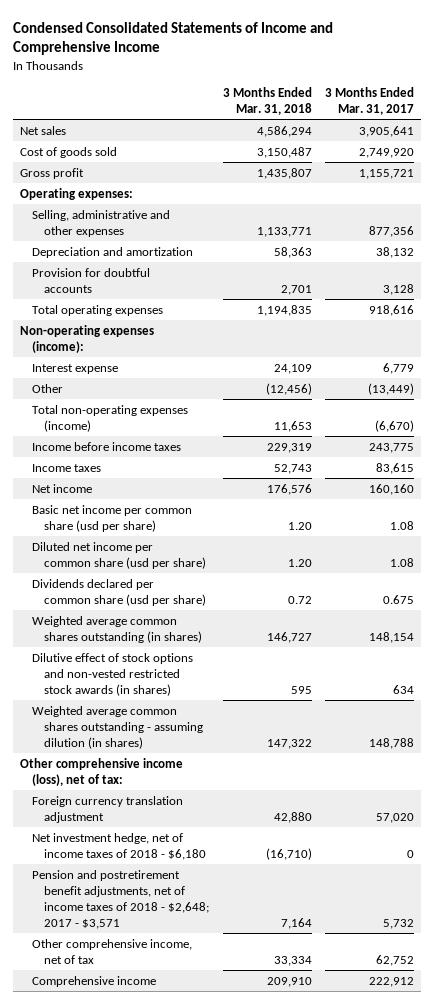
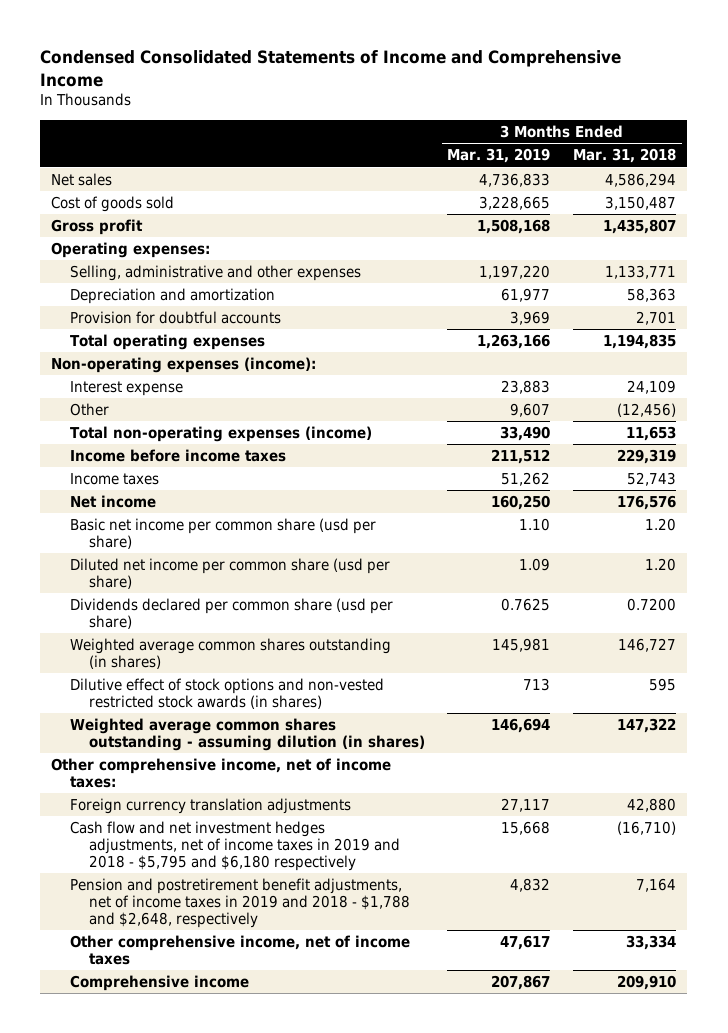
- | 3 Months Ended Mar. 31, 2018 | 3 Months Ended Mar. 31, 2017
+ | 3 Months Ended Mar. 31, 2019 | 3 Months Ended Mar. 31, 2018
- Dividends declared per common share (usd per share) | 0.72 | 0.675
+ Dividends declared per common share (usd per share) | 0.7625 | 0.7200
- Other comprehensive income (loss), net of tax:
- Foreign currency translation adjustment | 42,880 | 57,020
- Net investment hedge, net of income taxes of 2018 - $6,180 | (16,710) | 0
- Pension and postretirement benefit adjustments, net of income taxes of 2018 - $2,648; 2017 - $3,571 | 7,164 | 5,732
- Other comprehensive income, net of tax | 33,334 | 62,752
+ Other comprehensive income, net of income taxes:
+ Foreign currency translation adjustments | 27,117 | 42,880
+ Cash flow and net investment hedges adjustments, net of income taxes in 2019 and 2018 - $5,795 and $6,180 respectively | 15,668 | (16,710)
+ Pension and postretirement benefit adjustments, net of income taxes in 2019 and 2018 - $1,788 and $2,648, respectively | 4,832 | 7,164
+ Other comprehensive income, net of income taxes | 47,617 | 33,334

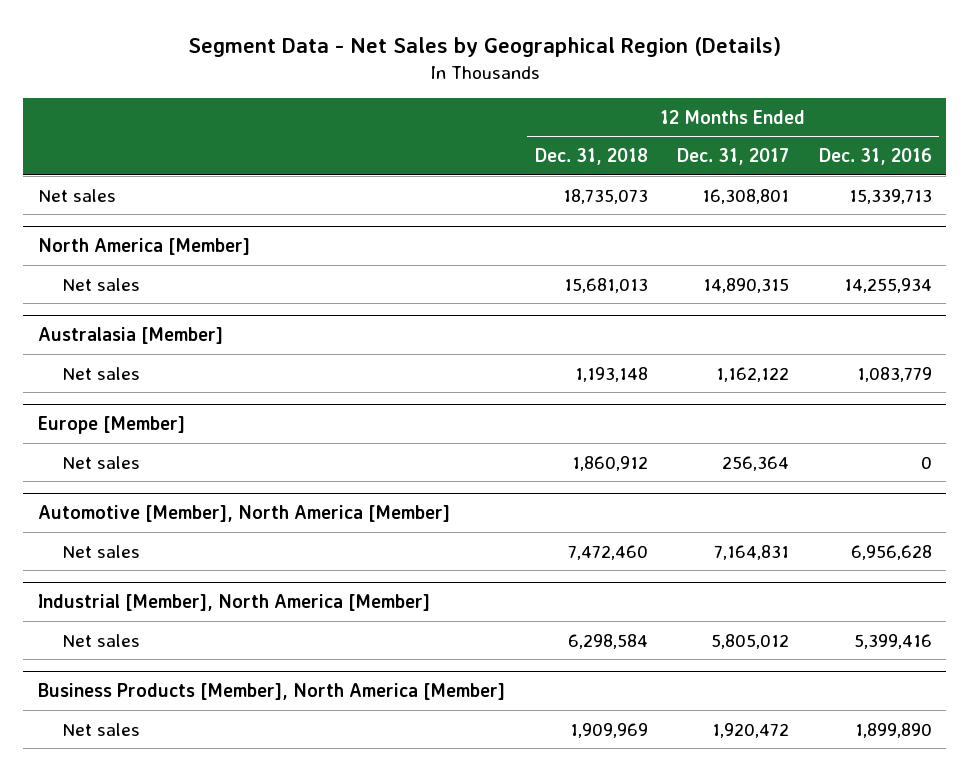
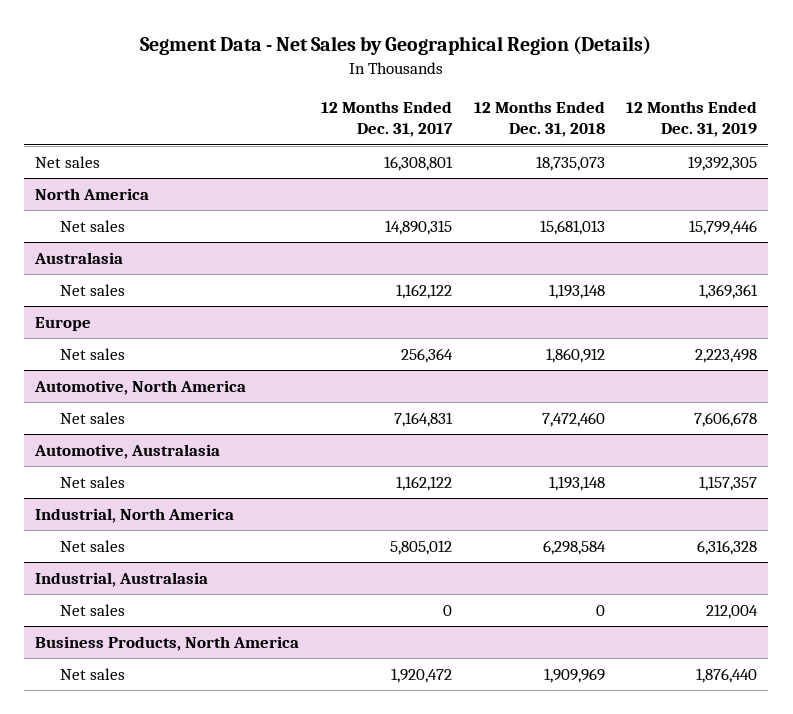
- | 12 Months Ended Dec. 31, 2018 | 12 Months Ended Dec. 31, 2017 | 12 Months Ended Dec. 31, 2016
+ | 12 Months Ended Dec. 31, 2017 | 12 Months Ended Dec. 31, 2018 | 12 Months Ended Dec. 31, 2019
- North America [Member]
+ North America
- Australasia [Member]
+ Australasia
- Europe [Member]
+ Europe
- Automotive [Member], North America [Member]
+ Automotive, North America
- Industrial [Member], North America [Member]
+ Automotive, Australasia
+ Net sales | 1,162,122 | 1,193,148 | 1,157,357
+ Industrial, North America
- Business Products [Member], North America [Member]
+ Industrial, Australasia
+ Net sales | 0 | 0 | 212,004
+ Business Products, North America

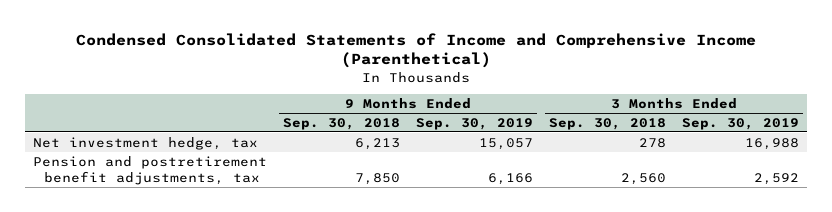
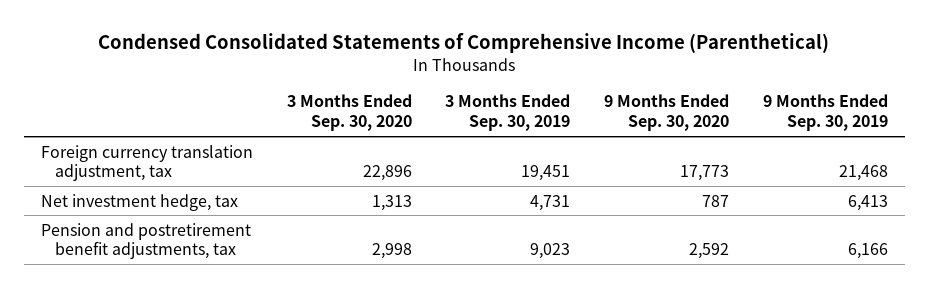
- Condensed Consolidated Statements of Income and Comprehensive Income (Parenthetical)
+ Condensed Consolidated Statements of Comprehensive Income (Parenthetical)
- | 9 Months Ended Sep. 30, 2018 | 9 Months Ended Sep. 30, 2019 | 3 Months Ended Sep. 30, 2018 | 3 Months Ended Sep. 30, 2019
+ | 3 Months Ended Sep. 30, 2020 | 3 Months Ended Sep. 30, 2019 | 9 Months Ended Sep. 30, 2020 | 9 Months Ended Sep. 30, 2019
- Net investment hedge, tax | 6,213 | 15,057 | 278 | 16,988
- Pension and postretirement benefit adjustments, tax | 7,850 | 6,166 | 2,560 | 2,592
+ Foreign currency translation adjustment, tax | 22,896 | 19,451 | 17,773 | 21,468
+ Net investment hedge, tax | 1,313 | 4,731 | 787 | 6,413
+ Pension and postretirement benefit adjustments, tax | 2,998 | 9,023 | 2,592 | 6,166

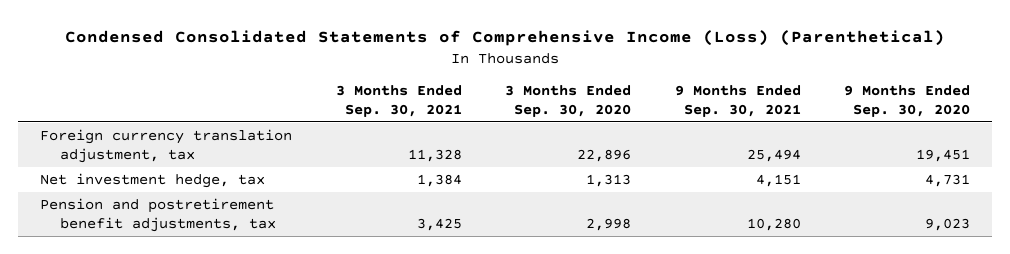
- Condensed Consolidated Statements of Comprehensive Income (Parenthetical)
+ Condensed Consolidated Statements of Comprehensive Income (Loss) (Parenthetical)
- | 3 Months Ended Sep. 30, 2020 | 3 Months Ended Sep. 30, 2019 | 9 Months Ended Sep. 30, 2020 | 9 Months Ended Sep. 30, 2019
+ | 3 Months Ended Sep. 30, 2021 | 3 Months Ended Sep. 30, 2020 | 9 Months Ended Sep. 30, 2021 | 9 Months Ended Sep. 30, 2020
- Foreign currency translation adjustment, tax | 22,896 | 19,451 | 17,773 | 21,468
- Net investment hedge, tax | 1,313 | 4,731 | 787 | 6,413
- Pension and postretirement benefit adjustments, tax | 2,998 | 9,023 | 2,592 | 6,166
+ Foreign currency translation adjustment, tax | 11,328 | 22,896 | 25,494 | 19,451
+ Net investment hedge, tax | 1,384 | 1,313 | 4,151 | 4,731
+ Pension and postretirement benefit adjustments, tax | 3,425 | 2,998 | 10,280 | 9,023

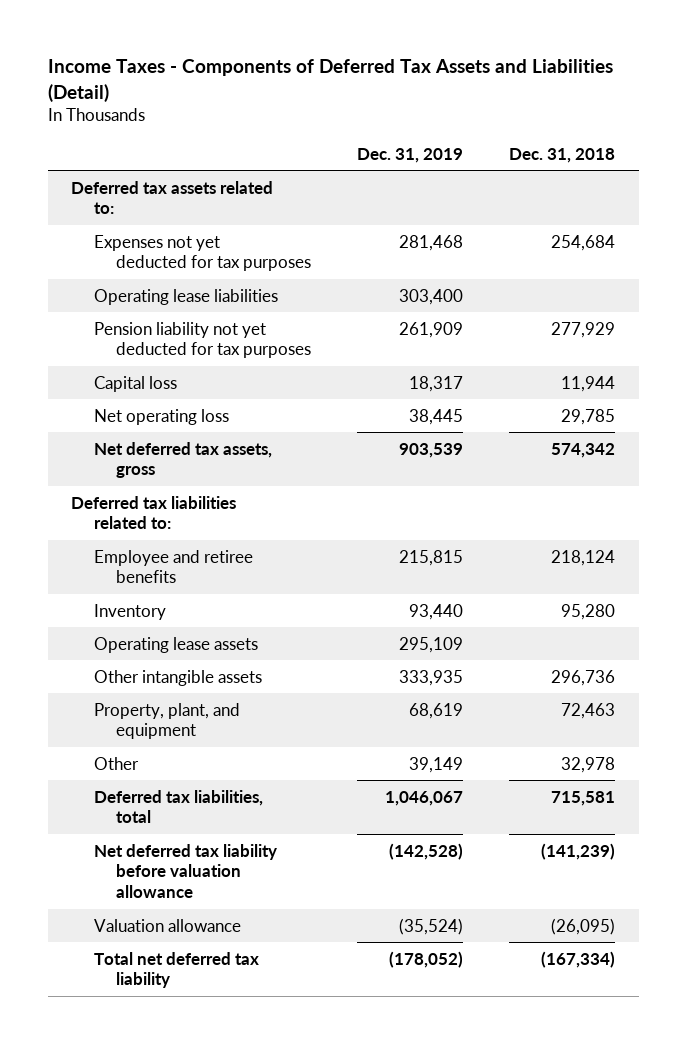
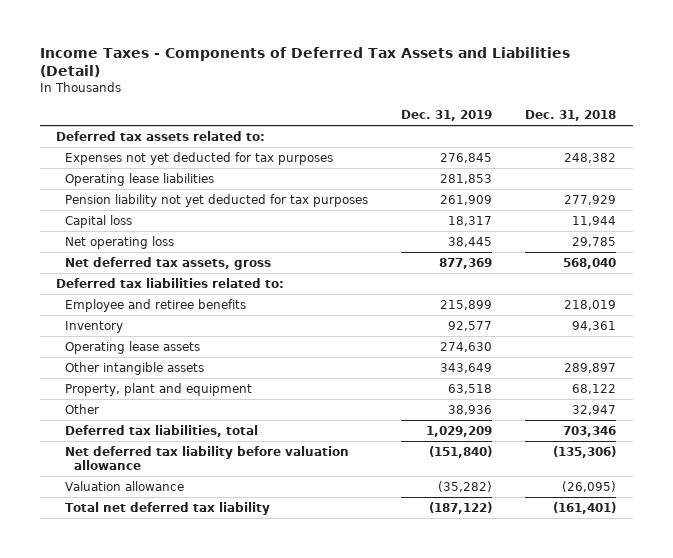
- Expenses not yet deducted for tax purposes | 281,468 | 254,684
- Operating lease liabilities | 303,400 |
+ Expenses not yet deducted for tax purposes | 276,845 | 248,382
+ Operating lease liabilities | 281,853 |
- Net deferred tax assets, gross | 903,539 | 574,342
+ Net deferred tax assets, gross | 877,369 | 568,040
- Employee and retiree benefits | 215,815 | 218,124
- Inventory | 93,440 | 95,280
- Operating lease assets | 295,109 |
- Other intangible assets | 333,935 | 296,736
- Property, plant, and equipment | 68,619 | 72,463
- Other | 39,149 | 32,978
- Deferred tax liabilities, total | 1,046,067 | 715,581
- Net deferred tax liability before valuation allowance | (142,528) | (141,239)
- Valuation allowance | (35,524) | (26,095)
- Total net deferred tax liability | (178,052) | (167,334)
+ Employee and retiree benefits | 215,899 | 218,019
+ Inventory | 92,577 | 94,361
+ Operating lease assets | 274,630 |
+ Other intangible assets | 343,649 | 289,897
+ Property, plant and equipment | 63,518 | 68,122
+ Other | 38,936 | 32,947
+ Deferred tax liabilities, total | 1,029,209 | 703,346
+ Net deferred tax liability before valuation allowance | (151,840) | (135,306)
+ Valuation allowance | (35,282) | (26,095)
+ Total net deferred tax liability | (187,122) | (161,401)

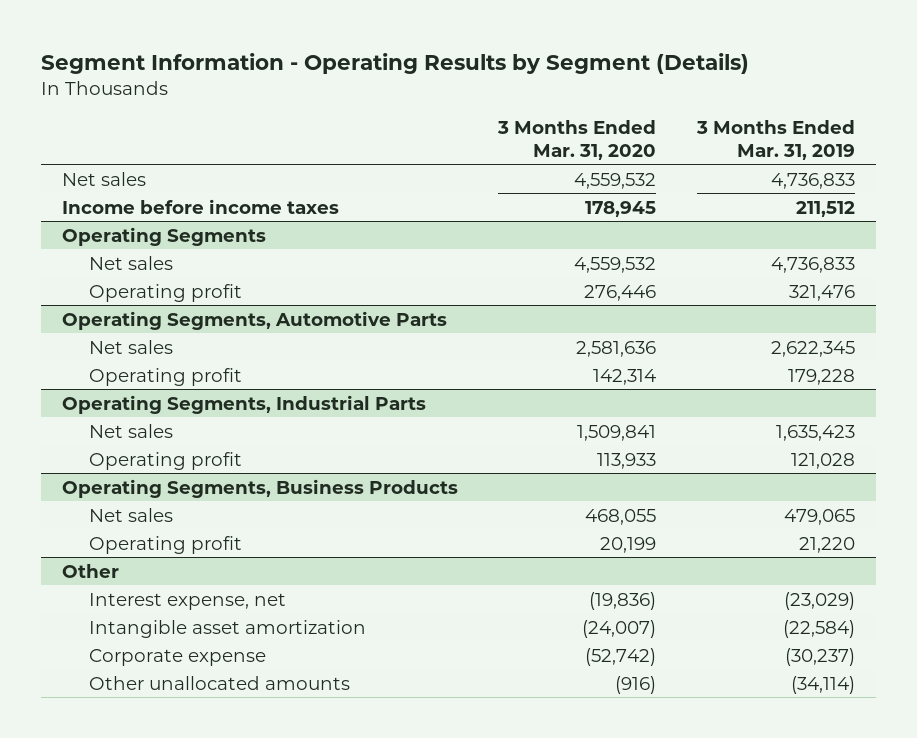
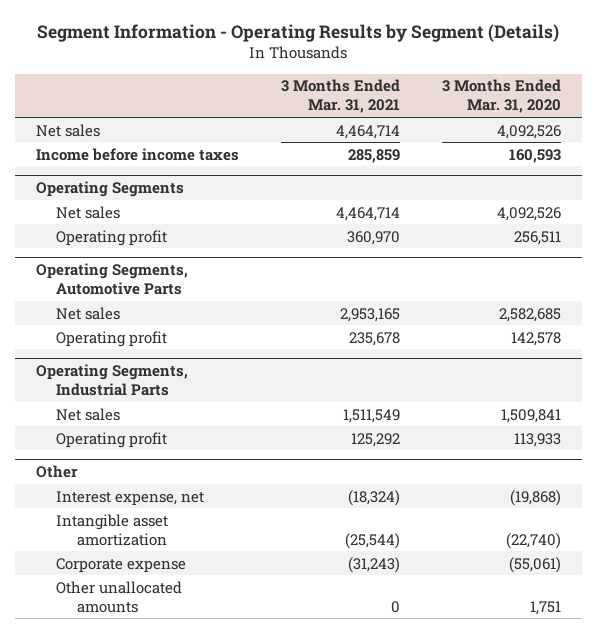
- | 3 Months Ended Mar. 31, 2020 | 3 Months Ended Mar. 31, 2019
+ | 3 Months Ended Mar. 31, 2021 | 3 Months Ended Mar. 31, 2020
- Net sales | 4,559,532 | 4,736,833
- Income before income taxes | 178,945 | 211,512
+ Net sales | 4,464,714 | 4,092,526
+ Income before income taxes | 285,859 | 160,593
@ Operating Segments
- Net sales | 4,559,532 | 4,736,833
- Operating profit | 276,446 | 321,476
+ Net sales | 4,464,714 | 4,092,526
+ Operating profit | 360,970 | 256,511
@ Operating Segments, Automotive Parts
- Net sales | 2,581,636 | 2,622,345
- Operating profit | 142,314 | 179,228
+ Net sales | 2,953,165 | 2,582,685
+ Operating profit | 235,678 | 142,578
- Operating Segments, Business Products
- Net sales | 468,055 | 479,065
- Operating profit | 20,199 | 21,220
@ Other
- Interest expense, net | (19,836) | (23,029)
- Intangible asset amortization | (24,007) | (22,584)
- Corporate expense | (52,742) | (30,237)
- Other unallocated amounts | (916) | (34,114)
+ Interest expense, net | (18,324) | (19,868)
+ Intangible asset amortization | (25,544) | (22,740)
+ Corporate expense | (31,243) | (55,061)
+ Other unallocated amounts | 0 | 1,751

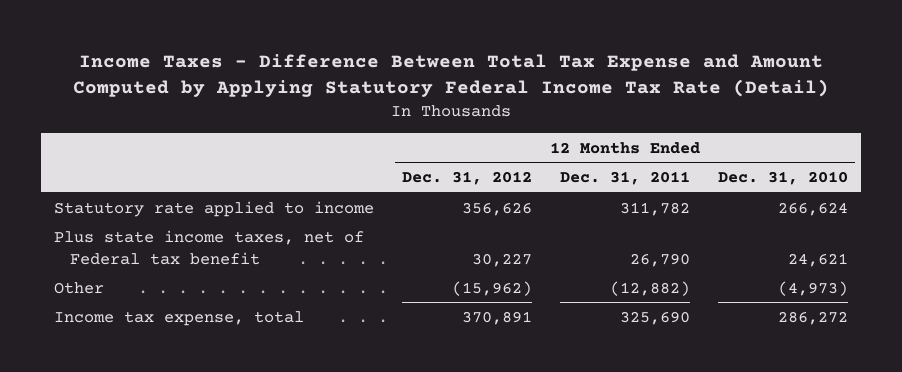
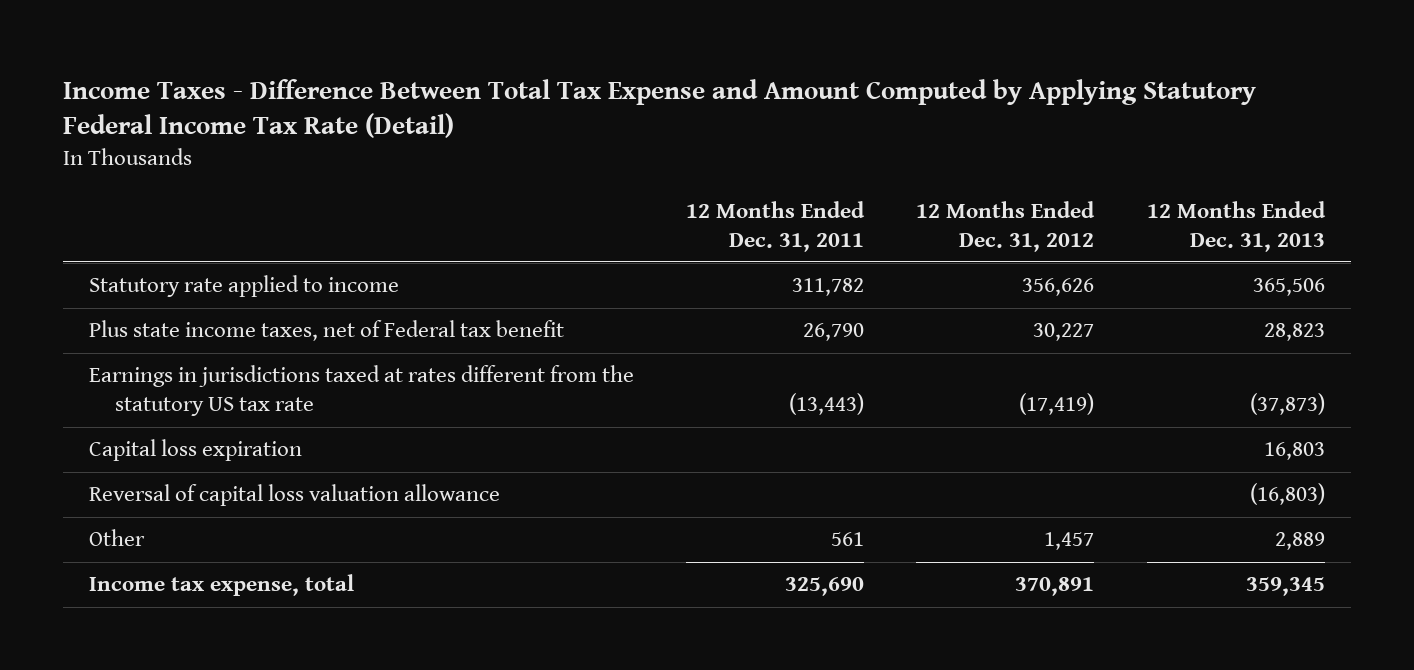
- | 12 Months Ended Dec. 31, 2012 | 12 Months Ended Dec. 31, 2011 | 12 Months Ended Dec. 31, 2010
+ | 12 Months Ended Dec. 31, 2011 | 12 Months Ended Dec. 31, 2012 | 12 Months Ended Dec. 31, 2013
- Other | (15,962) | (12,882) | (4,973)
+ Earnings in jurisdictions taxed at rates different from the statutory US tax rate | (13,443) | (17,419) | (37,873)
+ Capital loss expiration | | | 16,803
+ Reversal of capital loss valuation allowance | | | (16,803)
+ Other | 561 | 1,457 | 2,889

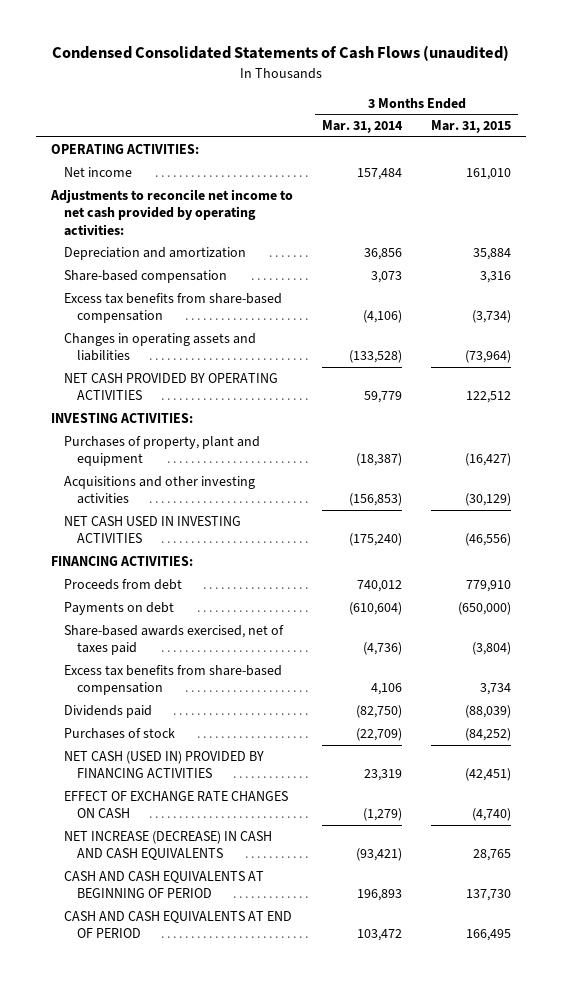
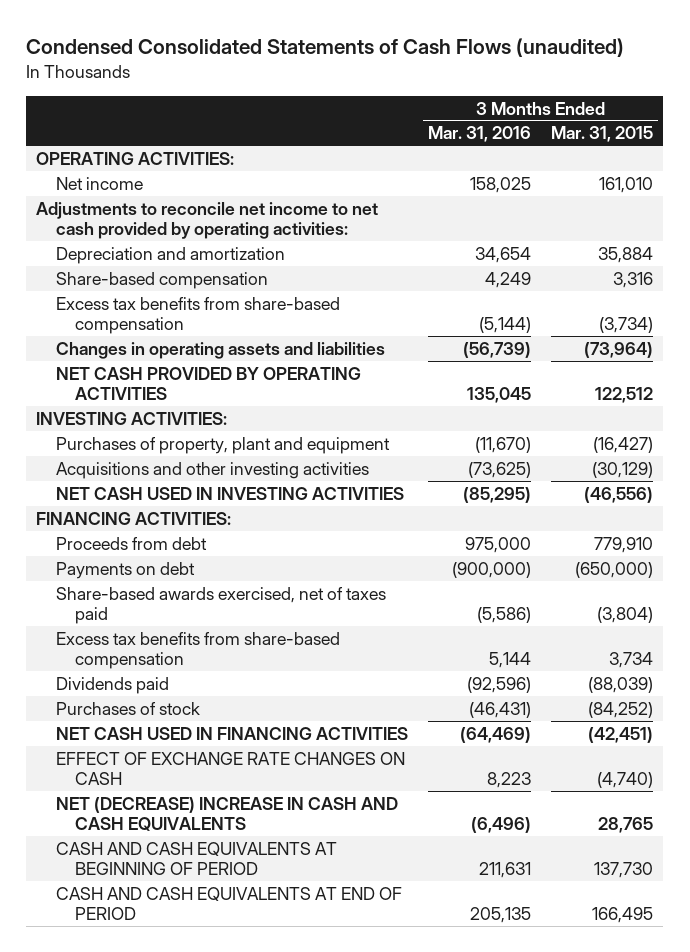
- | 3 Months Ended Mar. 31, 2014 | 3 Months Ended Mar. 31, 2015
+ | 3 Months Ended Mar. 31, 2016 | 3 Months Ended Mar. 31, 2015
- NET CASH (USED IN) PROVIDED BY FINANCING ACTIVITIES | 23,319 | (42,451)
+ NET CASH USED IN FINANCING ACTIVITIES | (64,469) | (42,451)
- NET INCREASE (DECREASE) IN CASH AND CASH EQUIVALENTS | (93,421) | 28,765
+ NET (DECREASE) INCREASE IN CASH AND CASH EQUIVALENTS | (6,496) | 28,765

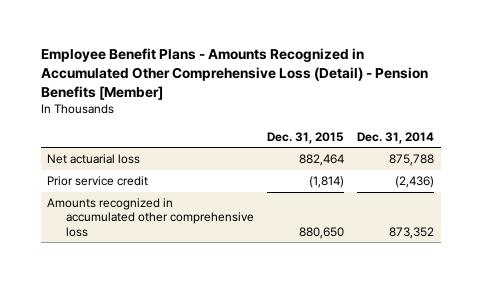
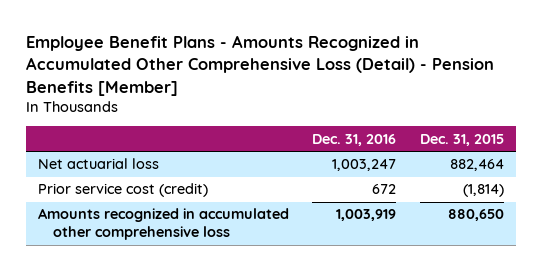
- | Dec. 31, 2015 | Dec. 31, 2014
+ | Dec. 31, 2016 | Dec. 31, 2015
- Prior service credit | (1,814) | (2,436)
+ Prior service cost (credit) | 672 | (1,814)

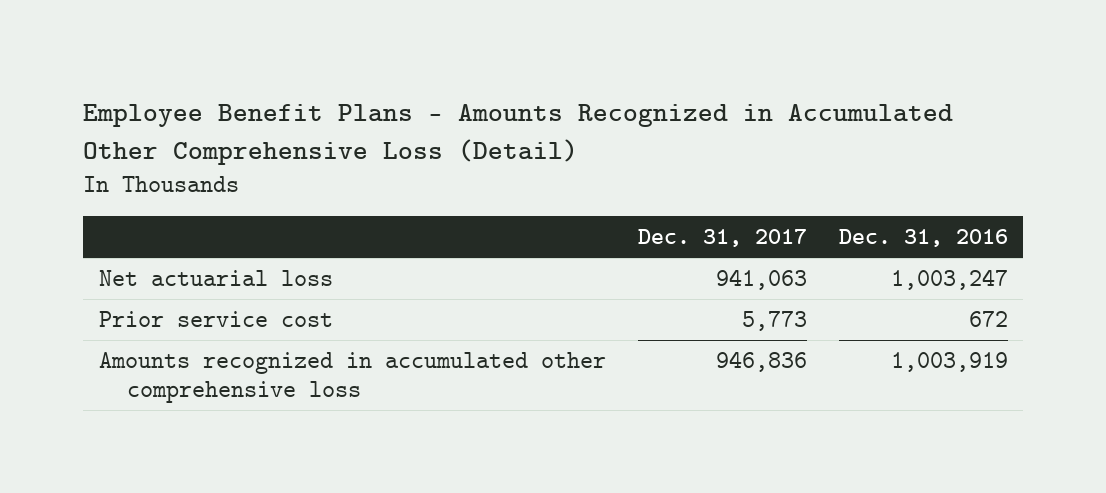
- Employee Benefit Plans - Amounts Recognized in Accumulated Other Comprehensive Loss (Detail) - Pension Benefits [Member]
+ Employee Benefit Plans - Amounts Recognized in Accumulated Other Comprehensive Loss (Detail)
- | Dec. 31, 2016 | Dec. 31, 2015
+ | Dec. 31, 2017 | Dec. 31, 2016
- Prior service cost (credit) | 672 | (1,814)
+ Prior service cost | 5,773 | 672

